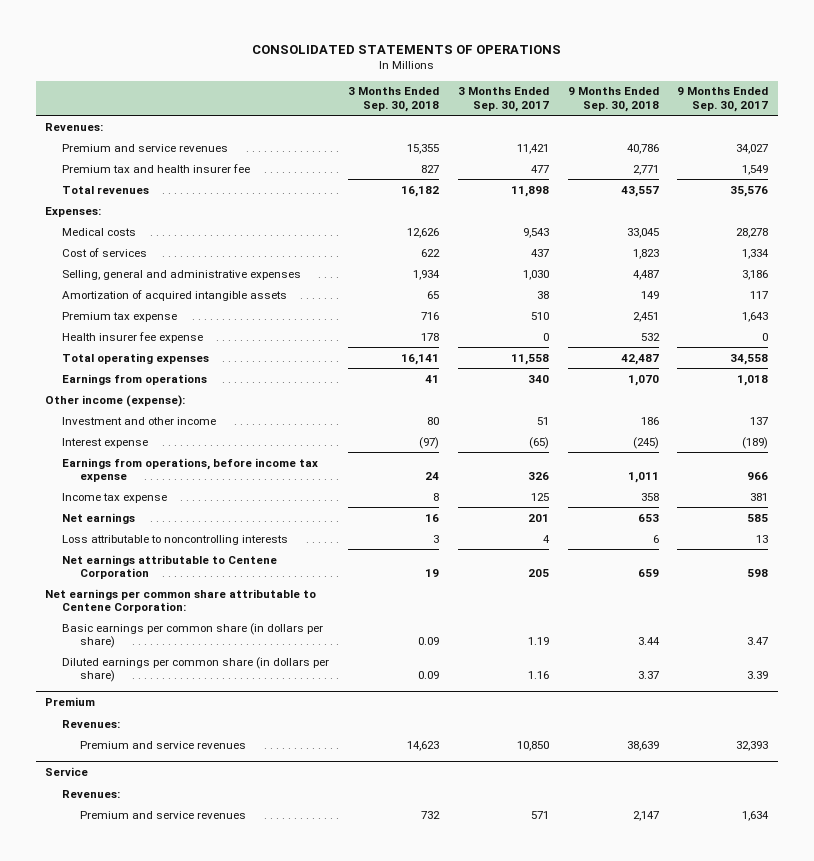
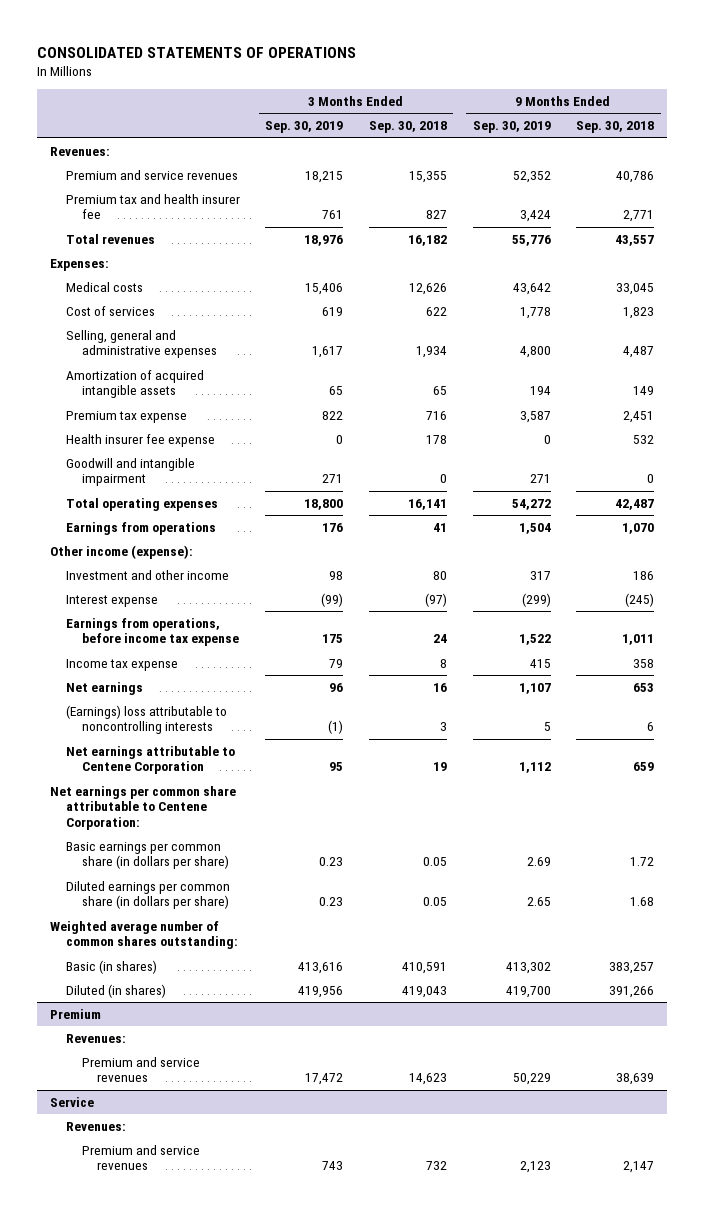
- | 3 Months Ended Sep. 30, 2018 | 3 Months Ended Sep. 30, 2017 | 9 Months Ended Sep. 30, 2018 | 9 Months Ended Sep. 30, 2017
+ | 3 Months Ended Sep. 30, 2019 | 3 Months Ended Sep. 30, 2018 | 9 Months Ended Sep. 30, 2019 | 9 Months Ended Sep. 30, 2018
+ Goodwill and intangible impairment | 271 | 0 | 271 | 0
- Loss attributable to noncontrolling interests | 3 | 4 | 6 | 13
+ (Earnings) loss attributable to noncontrolling interests | (1) | 3 | 5 | 6
- Basic earnings per common share (in dollars per share) | 0.09 | 1.19 | 3.44 | 3.47
- Diluted earnings per common share (in dollars per share) | 0.09 | 1.16 | 3.37 | 3.39
+ Basic earnings per common share (in dollars per share) | 0.23 | 0.05 | 2.69 | 1.72
+ Diluted earnings per common share (in dollars per share) | 0.23 | 0.05 | 2.65 | 1.68
+ Weighted average number of common shares outstanding:
+ Basic (in shares) | 413,616 | 410,591 | 413,302 | 383,257
+ Diluted (in shares) | 419,956 | 419,043 | 419,700 | 391,266

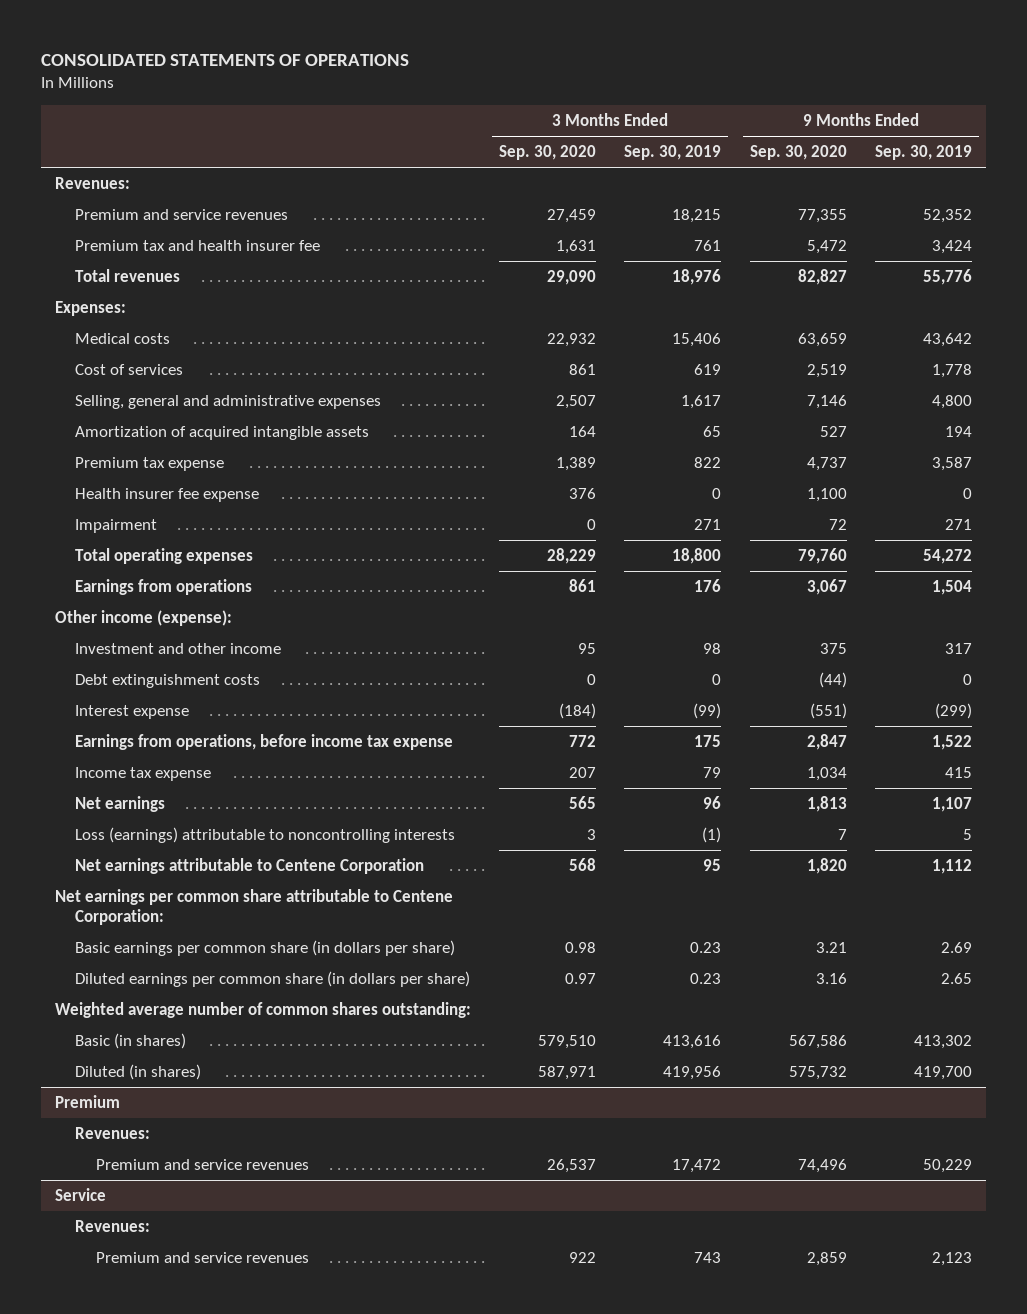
- | 3 Months Ended Sep. 30, 2019 | 3 Months Ended Sep. 30, 2018 | 9 Months Ended Sep. 30, 2019 | 9 Months Ended Sep. 30, 2018
+ | 3 Months Ended Sep. 30, 2020 | 3 Months Ended Sep. 30, 2019 | 9 Months Ended Sep. 30, 2020 | 9 Months Ended Sep. 30, 2019
- Goodwill and intangible impairment | 271 | 0 | 271 | 0
+ Impairment | 0 | 271 | 72 | 271
+ Debt extinguishment costs | 0 | 0 | (44) | 0
- (Earnings) loss attributable to noncontrolling interests | (1) | 3 | 5 | 6
+ Loss (earnings) attributable to noncontrolling interests | 3 | (1) | 7 | 5

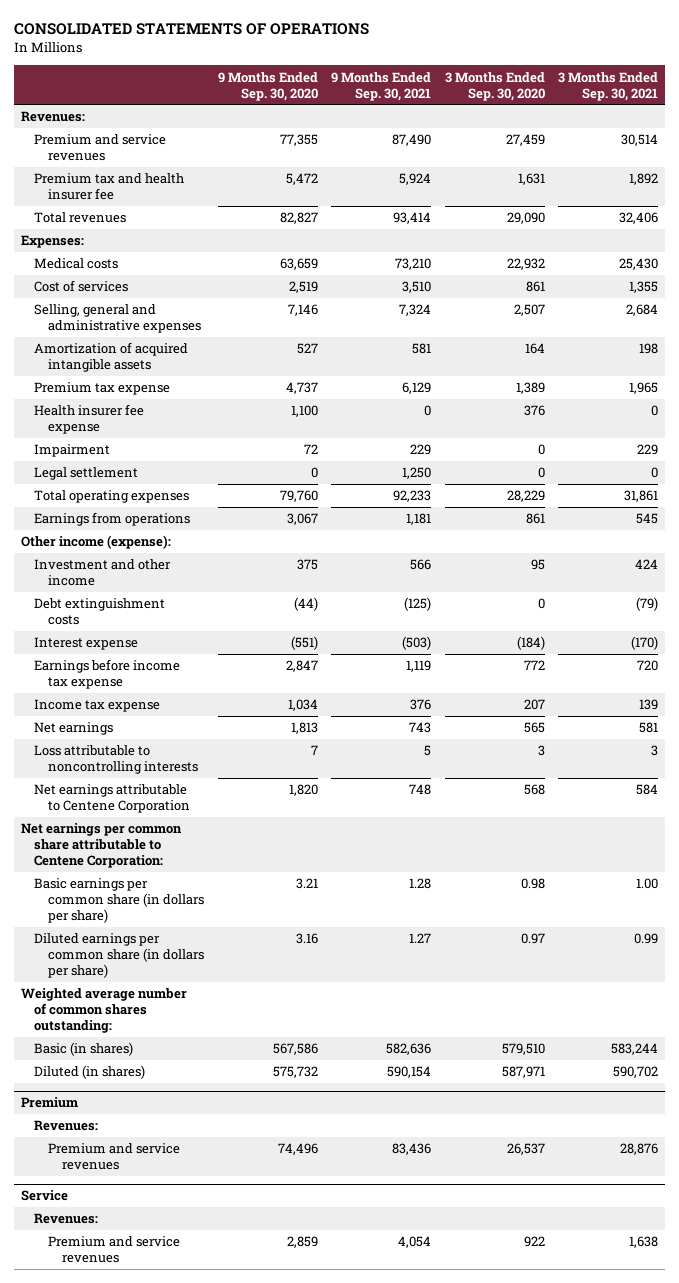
- | 3 Months Ended Sep. 30, 2020 | 3 Months Ended Sep. 30, 2019 | 9 Months Ended Sep. 30, 2020 | 9 Months Ended Sep. 30, 2019
+ | 9 Months Ended Sep. 30, 2020 | 9 Months Ended Sep. 30, 2021 | 3 Months Ended Sep. 30, 2020 | 3 Months Ended Sep. 30, 2021
+ Legal settlement | 0 | 1,250 | 0 | 0
- Earnings from operations, before income tax expense | 772 | 175 | 2,847 | 1,522
+ Earnings before income tax expense | 2,847 | 1,119 | 772 | 720
- Loss (earnings) attributable to noncontrolling interests | 3 | (1) | 7 | 5
+ Loss attributable to noncontrolling interests | 7 | 5 | 3 | 3

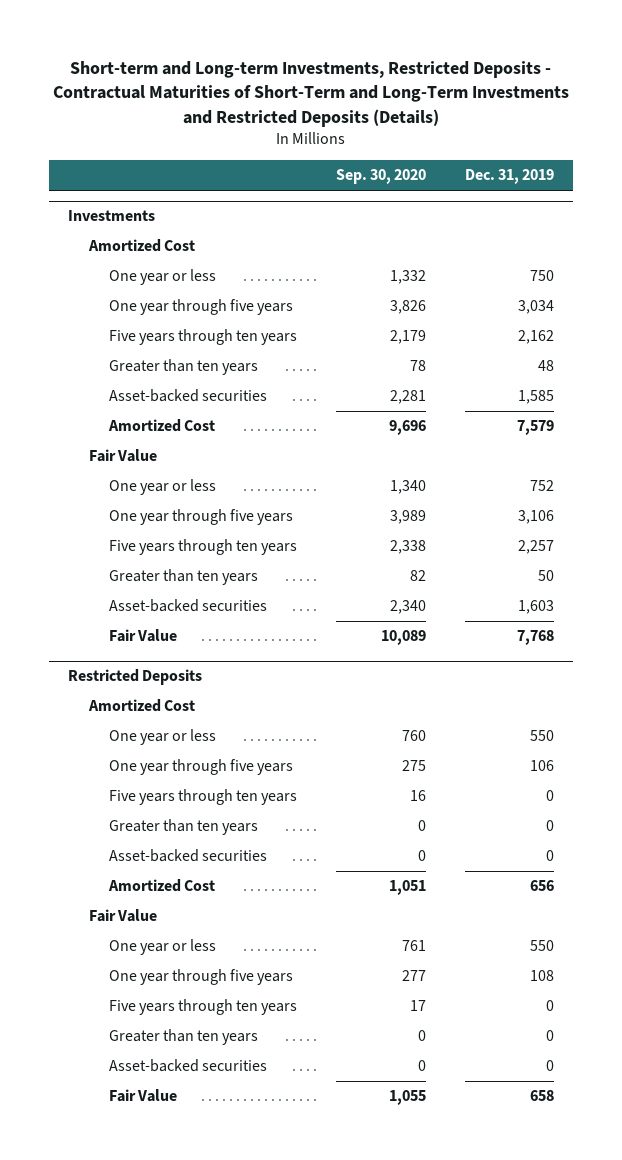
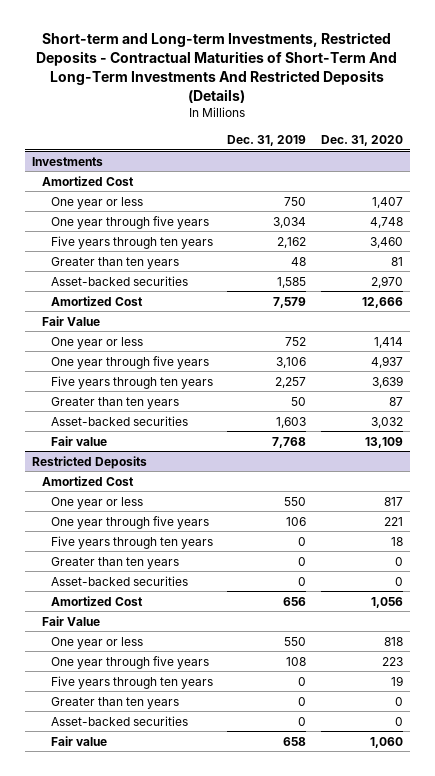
- Short-term and Long-term Investments, Restricted Deposits - Contractual Maturities of Short-Term and Long-Term Investments and Restricted Deposits (Details)
+ Short-term and Long-term Investments, Restricted Deposits - Contractual Maturities of Short-Term And Long-Term Investments And Restricted Deposits (Details)
- | Sep. 30, 2020 | Dec. 31, 2019
+ | Dec. 31, 2019 | Dec. 31, 2020
@ Investments
- Fair Value | 10,089 | 7,768
+ Fair value | 7,768 | 13,109
@ Restricted Deposits
- Fair Value | 1,055 | 658
+ Fair value | 658 | 1,060

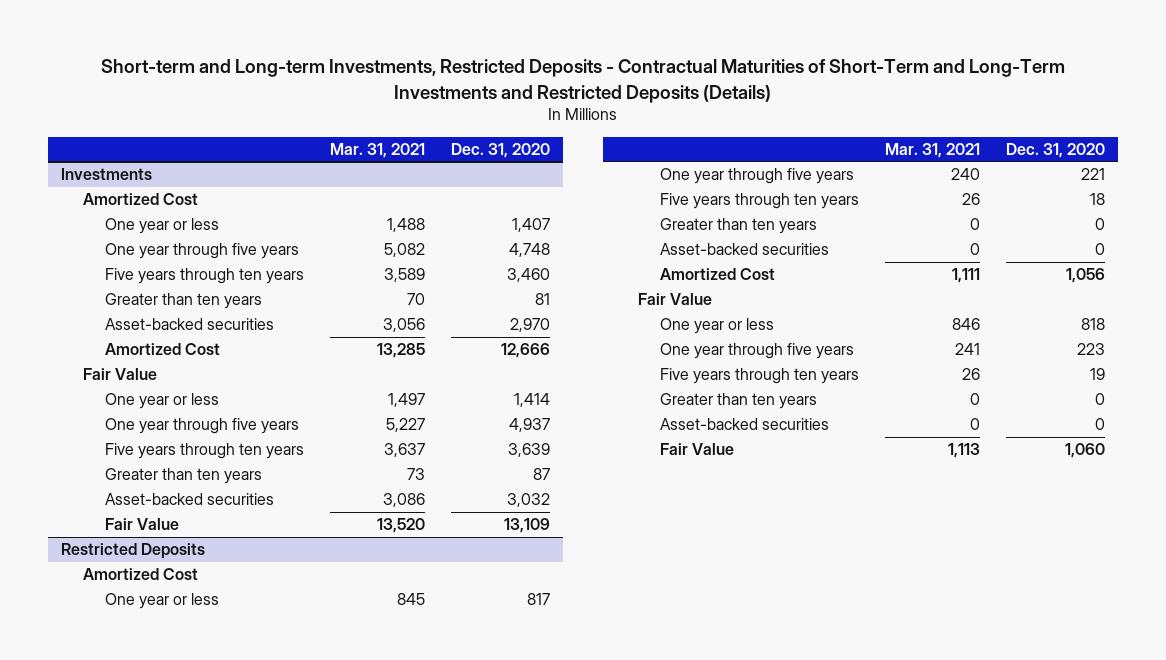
- Short-term and Long-term Investments, Restricted Deposits - Contractual Maturities of Short-Term And Long-Term Investments And Restricted Deposits (Details)
+ Short-term and Long-term Investments, Restricted Deposits - Contractual Maturities of Short-Term and Long-Term Investments and Restricted Deposits (Details)
- | Dec. 31, 2019 | Dec. 31, 2020
+ | Mar. 31, 2021 | Dec. 31, 2020
@ Investments
- Fair value | 7,768 | 13,109
+ Fair Value | 13,520 | 13,109
@ Restricted Deposits
- Fair value | 658 | 1,060
+ Fair Value | 1,113 | 1,060

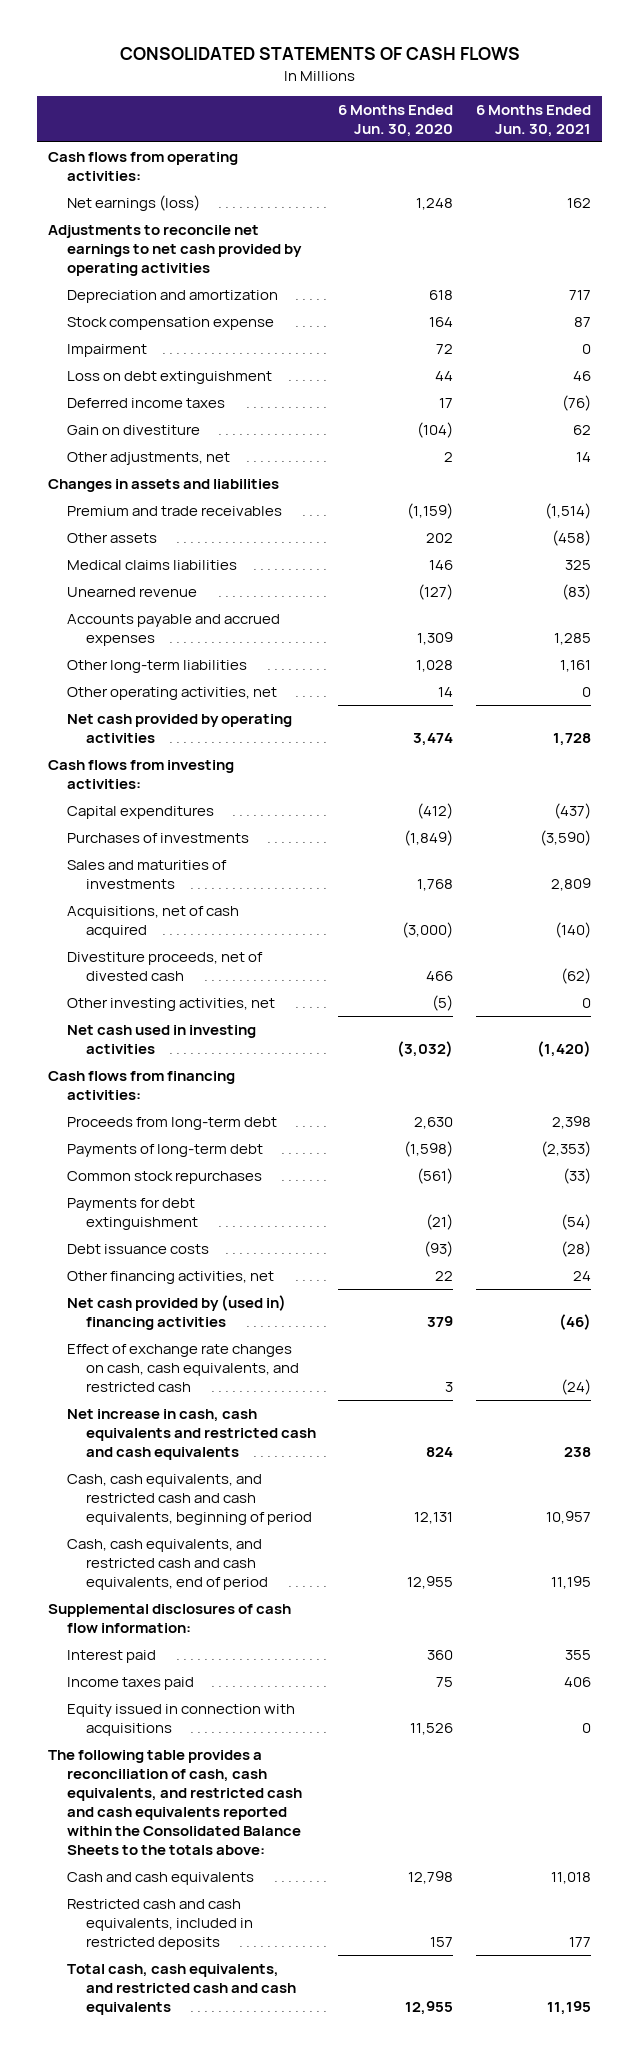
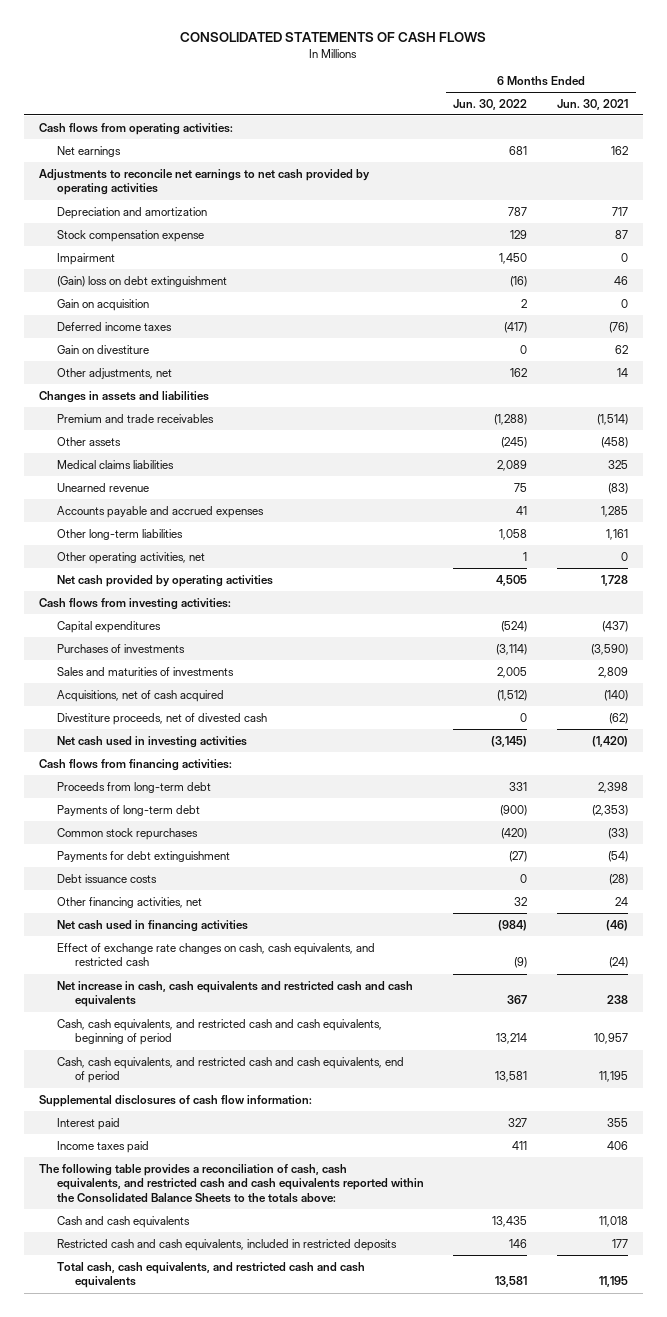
- | 6 Months Ended Jun. 30, 2020 | 6 Months Ended Jun. 30, 2021
+ | 6 Months Ended Jun. 30, 2022 | 6 Months Ended Jun. 30, 2021
- Net earnings (loss) | 1,248 | 162
+ Net earnings | 681 | 162
- Loss on debt extinguishment | 44 | 46
+ (Gain) loss on debt extinguishment | (16) | 46
+ Gain on acquisition | 2 | 0
- Other investing activities, net | (5) | 0
- Net cash provided by (used in) financing activities | 379 | (46)
+ Net cash used in financing activities | (984) | (46)
- Equity issued in connection with acquisitions | 11,526 | 0

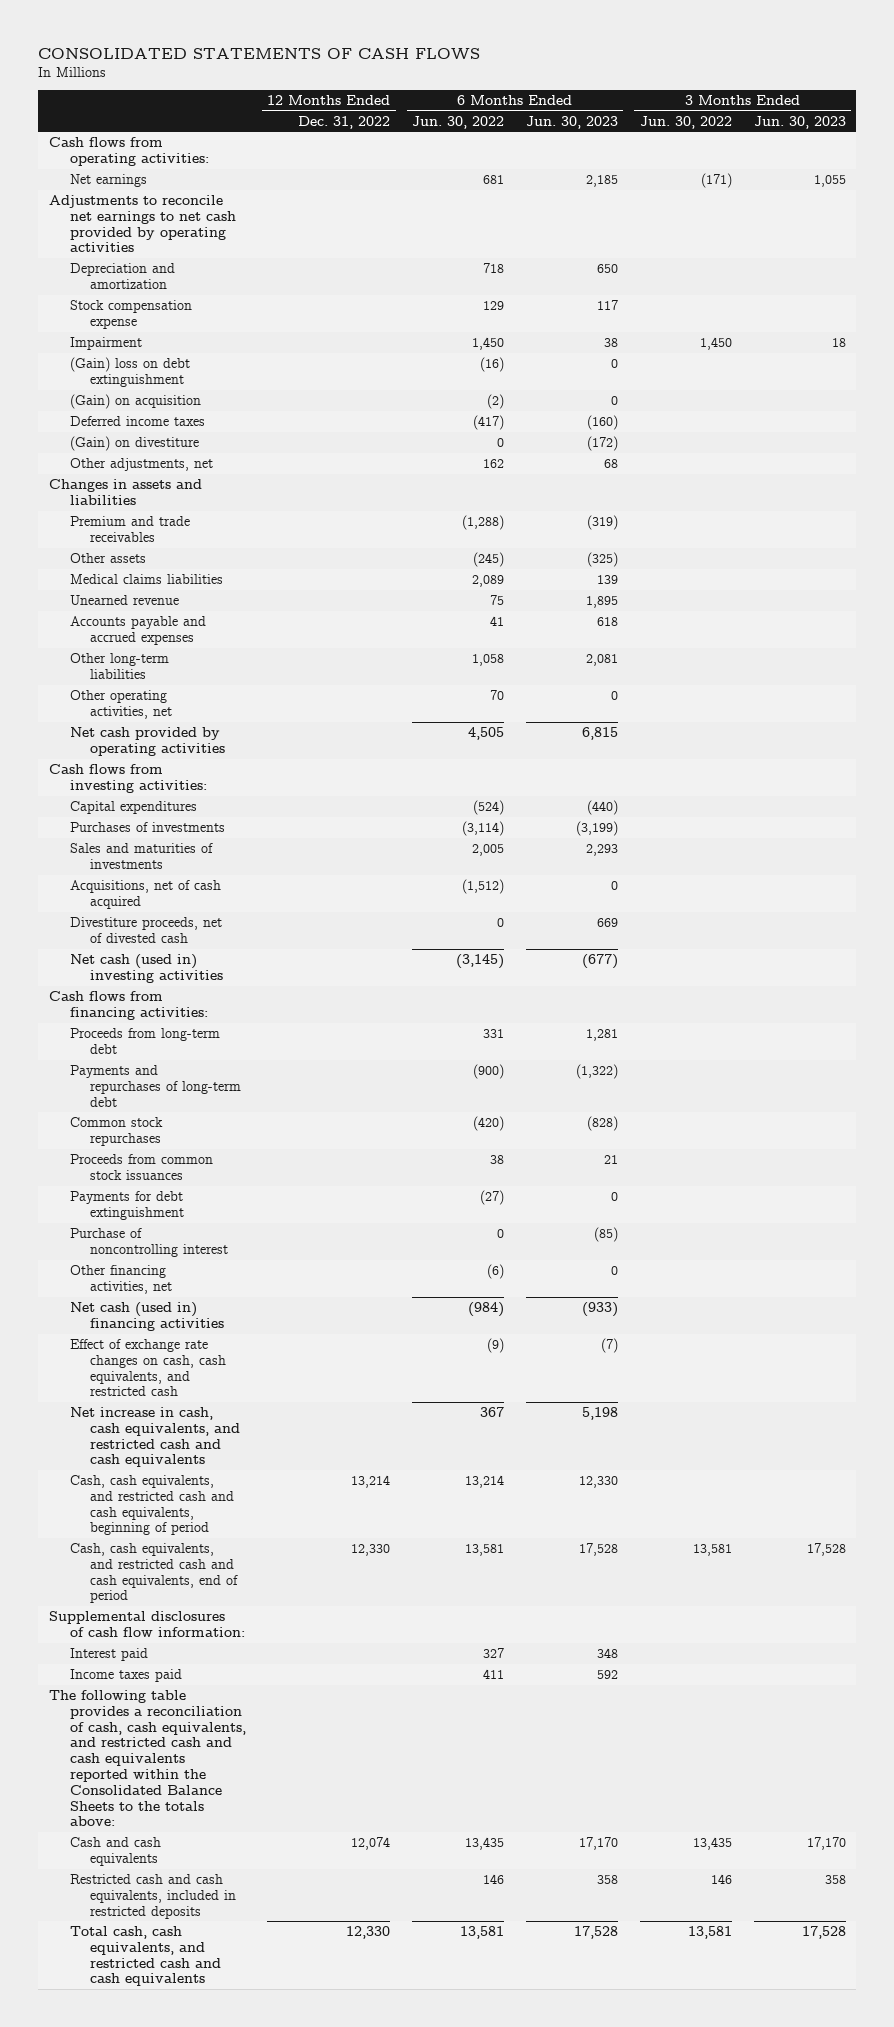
- | 6 Months Ended Jun. 30, 2022 | 6 Months Ended Jun. 30, 2021
+ | 12 Months Ended Dec. 31, 2022 | 6 Months Ended Jun. 30, 2022 | 6 Months Ended Jun. 30, 2023 | 3 Months Ended Jun. 30, 2022 | 3 Months Ended Jun. 30, 2023
- Depreciation and amortization | 787 | 717
+ Depreciation and amortization | | 718 | 650 | |
- Gain on acquisition | 2 | 0
+ (Gain) on acquisition | | (2) | 0 | |
- Gain on divestiture | 0 | 62
+ (Gain) on divestiture | | 0 | (172) | |
- Other operating activities, net | 1 | 0
+ Other operating activities, net | | 70 | 0 | |
- Net cash used in investing activities | (3,145) | (1,420)
+ Net cash (used in) investing activities | | (3,145) | (677) | |
- Payments of long-term debt | (900) | (2,353)
+ Payments and repurchases of long-term debt | | (900) | (1,322) | |
+ Proceeds from common stock issuances | | 38 | 21 | |
- Debt issuance costs | 0 | (28)
- Other financing activities, net | 32 | 24
- Net cash used in financing activities | (984) | (46)
+ Purchase of noncontrolling interest | | 0 | (85) | |
+ Other financing activities, net | | (6) | 0 | |
+ Net cash (used in) financing activities | | (984) | (933) | |
- Net increase in cash, cash equivalents and restricted cash and cash equivalents | 367 | 238
+ Net increase in cash, cash equivalents, and restricted cash and cash equivalents | | 367 | 5,198 | |

